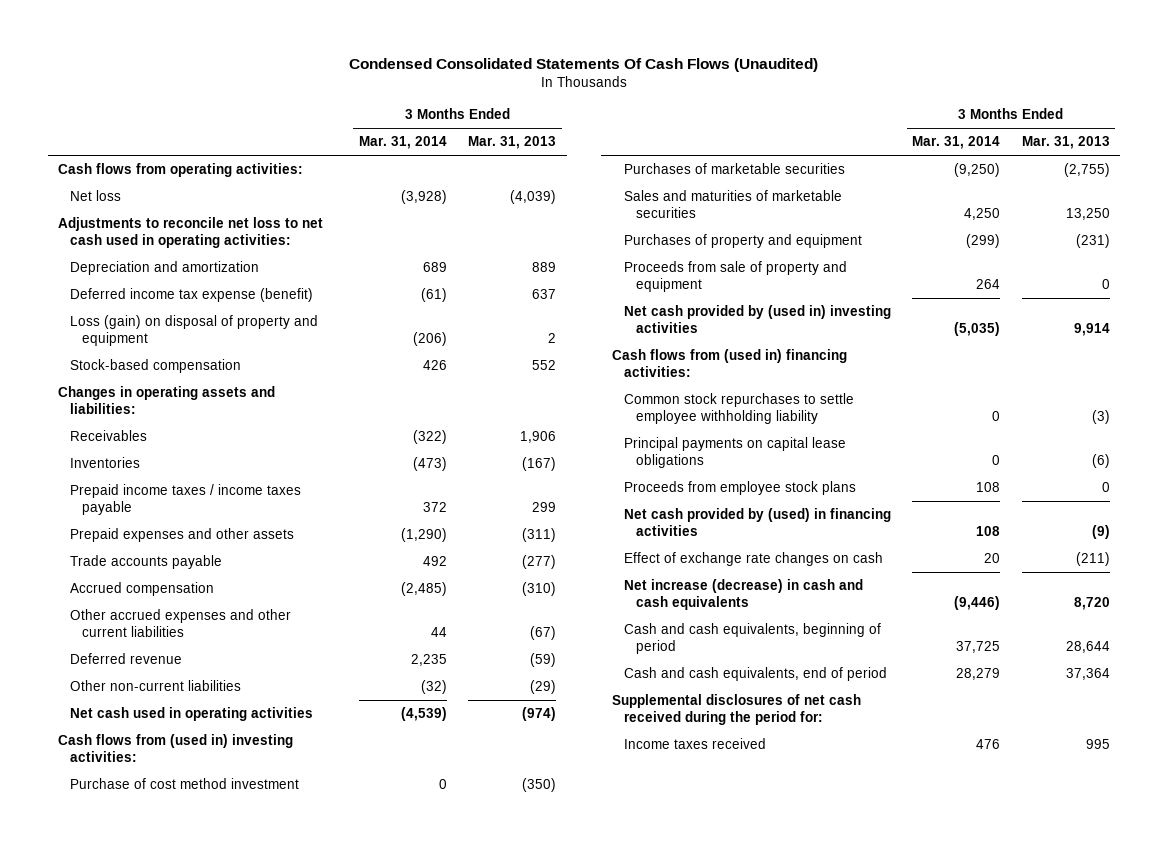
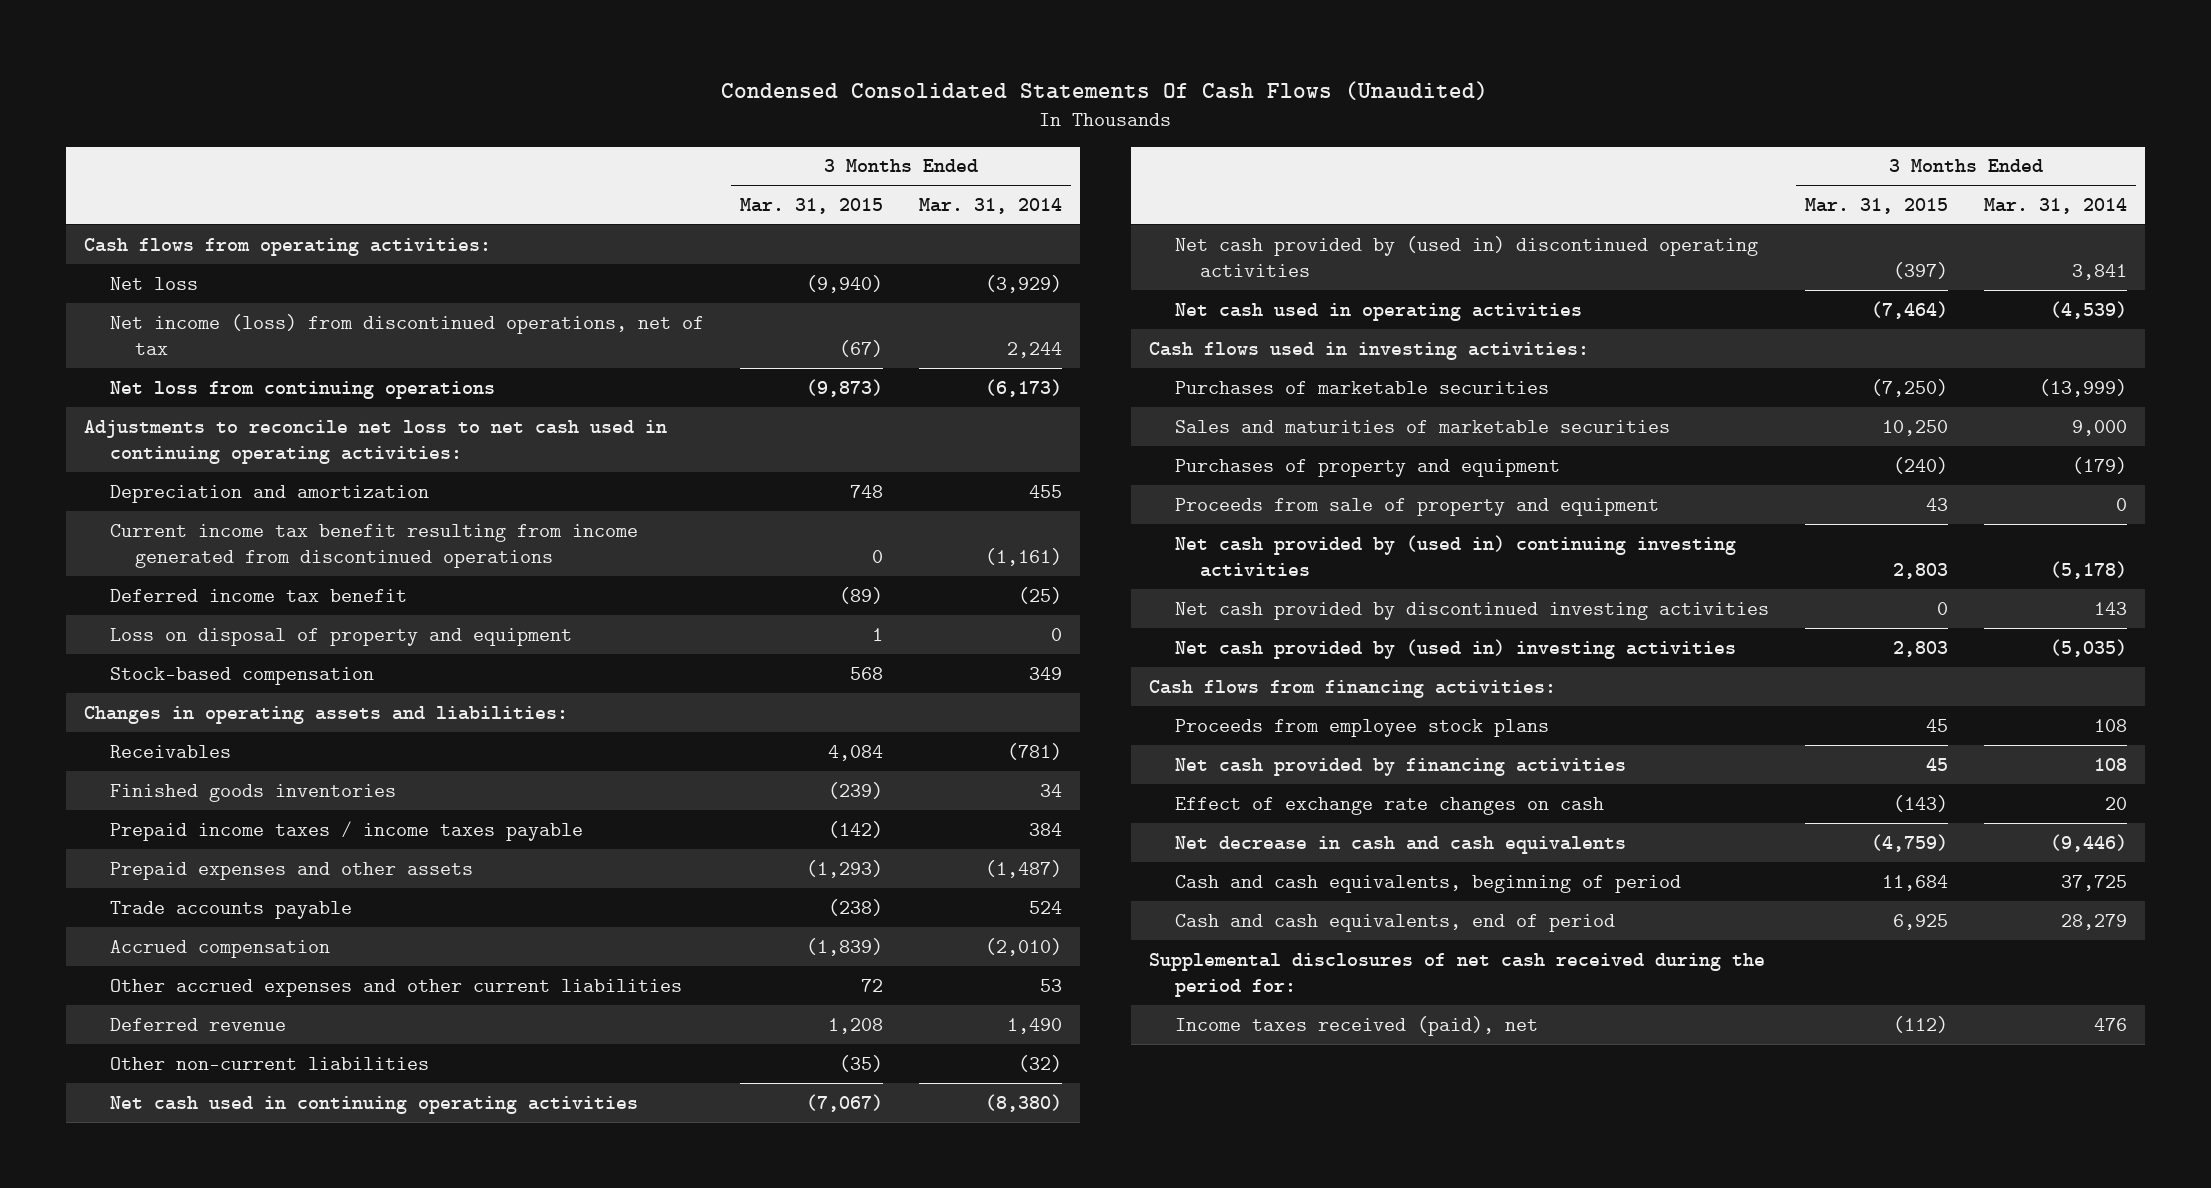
- | 3 Months Ended Mar. 31, 2014 | 3 Months Ended Mar. 31, 2013
+ | 3 Months Ended Mar. 31, 2015 | 3 Months Ended Mar. 31, 2014
- Net loss | (3,928) | (4,039)
- Adjustments to reconcile net loss to net cash used in operating activities:
- Depreciation and amortization | 689 | 889
- Deferred income tax expense (benefit) | (61) | 637
- Loss (gain) on disposal of property and equipment | (206) | 2
- Stock-based compensation | 426 | 552
+ Net loss | (9,940) | (3,929)
+ Net income (loss) from discontinued operations, net of tax | (67) | 2,244
+ Net loss from continuing operations | (9,873) | (6,173)
+ Adjustments to reconcile net loss to net cash used in continuing operating activities:
+ Depreciation and amortization | 748 | 455
+ Current income tax benefit resulting from income generated from discontinued operations | 0 | (1,161)
+ Deferred income tax benefit | (89) | (25)
+ Loss on disposal of property and equipment | 1 | 0
+ Stock-based compensation | 568 | 349
- Receivables | (322) | 1,906
- Inventories | (473) | (167)
- Prepaid income taxes / income taxes payable | 372 | 299
- Prepaid expenses and other assets | (1,290) | (311)
- Trade accounts payable | 492 | (277)
- Accrued compensation | (2,485) | (310)
- Other accrued expenses and other current liabilities | 44 | (67)
- Deferred revenue | 2,235 | (59)
+ Receivables | 4,084 | (781)
+ Finished goods inventories | (239) | 34
+ Prepaid income taxes / income taxes payable | (142) | 384
+ Prepaid expenses and other assets | (1,293) | (1,487)
+ Trade accounts payable | (238) | 524
+ Accrued compensation | (1,839) | (2,010)
+ Other accrued expenses and other current liabilities | 72 | 53
+ Deferred revenue | 1,208 | 1,490
+ Net cash used in continuing operating activities | (7,067) | (8,380)
+ Net cash provided by (used in) discontinued operating activities | (397) | 3,841
- Cash flows from (used in) investing activities:
- Purchase of cost method investment | 0 | (350)
- Purchases of marketable securities | (9,250) | (2,755)
- Sales and maturities of marketable securities | 4,250 | 13,250
- Purchases of property and equipment | (299) | (231)
- Proceeds from sale of property and equipment | 264 | 0
+ Cash flows used in investing activities:
+ Purchases of marketable securities | (7,250) | (13,999)
+ Sales and maturities of marketable securities | 10,250 | 9,000
+ Purchases of property and equipment | (240) | (179)
+ Proceeds from sale of property and equipment | 43 | 0
+ Net cash provided by (used in) continuing investing activities | 2,803 | (5,178)
+ Net cash provided by discontinued investing activities | 0 | 143
- Cash flows from (used in) financing activities:
- Common stock repurchases to settle employee withholding liability | 0 | (3)
- Principal payments on capital lease obligations | 0 | (6)
+ Cash flows from financing activities:
- Net cash provided by (used) in financing activities | 108 | (9)
+ Net cash provided by financing activities | 45 | 108
- Net increase (decrease) in cash and cash equivalents | (9,446) | 8,720
+ Net decrease in cash and cash equivalents | (4,759) | (9,446)
- Income taxes received | 476 | 995
+ Income taxes received (paid), net | (112) | 476

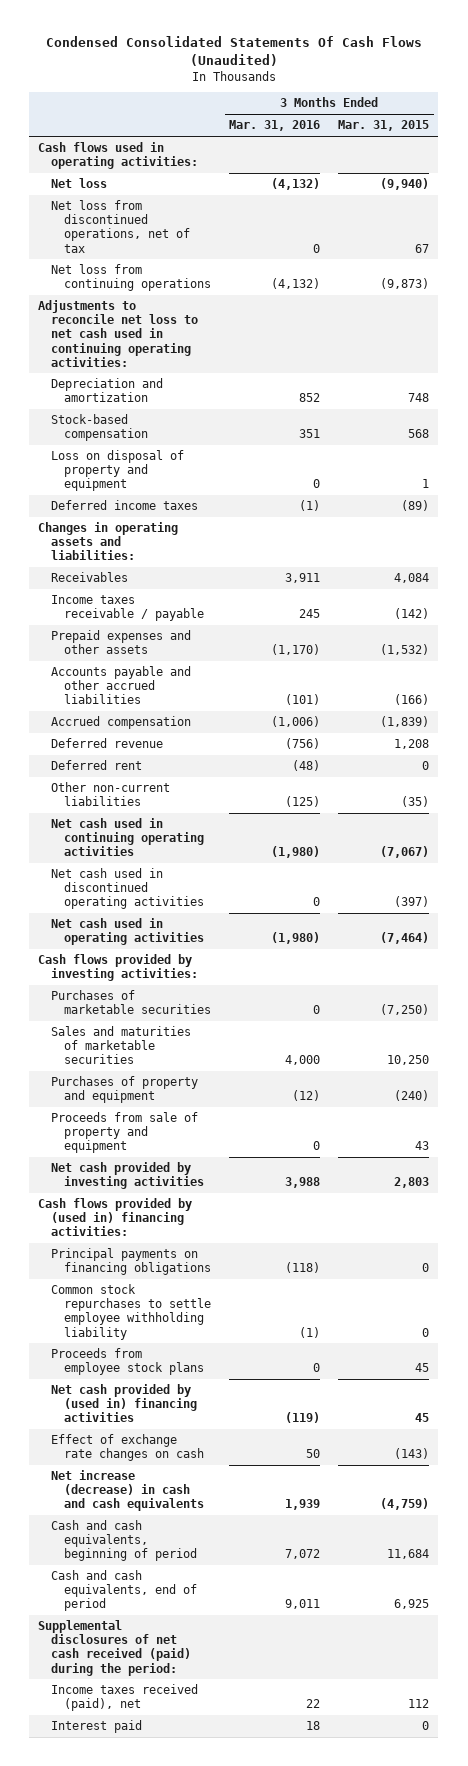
- | 3 Months Ended Mar. 31, 2015 | 3 Months Ended Mar. 31, 2014
+ | 3 Months Ended Mar. 31, 2016 | 3 Months Ended Mar. 31, 2015
- Cash flows from operating activities:
+ Cash flows used in operating activities:
- Net income (loss) from discontinued operations, net of tax | (67) | 2,244
+ Net loss from discontinued operations, net of tax | 0 | 67
- Current income tax benefit resulting from income generated from discontinued operations | 0 | (1,161)
- Deferred income tax benefit | (89) | (25)
moved down: Loss on disposal of property and equipment | 0 | 1
+ Deferred income taxes | (1) | (89)
- Finished goods inventories | (239) | 34
- Prepaid income taxes / income taxes payable | (142) | 384
- Prepaid expenses and other assets | (1,293) | (1,487)
- Trade accounts payable | (238) | 524
+ Income taxes receivable / payable | 245 | (142)
+ Prepaid expenses and other assets | (1,170) | (1,532)
+ Accounts payable and other accrued liabilities | (101) | (166)
- Other accrued expenses and other current liabilities | 72 | 53
+ Deferred rent | (48) | 0
- Net cash provided by (used in) discontinued operating activities | (397) | 3,841
+ Net cash used in discontinued operating activities | 0 | (397)
- Cash flows used in investing activities:
+ Cash flows provided by investing activities:
- Net cash provided by (used in) continuing investing activities | 2,803 | (5,178)
- Net cash provided by discontinued investing activities | 0 | 143
- Net cash provided by (used in) investing activities | 2,803 | (5,035)
- Cash flows from financing activities:
+ Net cash provided by investing activities | 3,988 | 2,803
+ Cash flows provided by (used in) financing activities:
+ Principal payments on financing obligations | (118) | 0
+ Common stock repurchases to settle employee withholding liability | (1) | 0
- Net cash provided by financing activities | 45 | 108
+ Net cash provided by (used in) financing activities | (119) | 45
- Net decrease in cash and cash equivalents | (4,759) | (9,446)
+ Net increase (decrease) in cash and cash equivalents | 1,939 | (4,759)
- Supplemental disclosures of net cash received during the period for:
- Income taxes received (paid), net | (112) | 476
+ Supplemental disclosures of net cash received (paid) during the period:
+ Income taxes received (paid), net | 22 | 112
+ Interest paid | 18 | 0

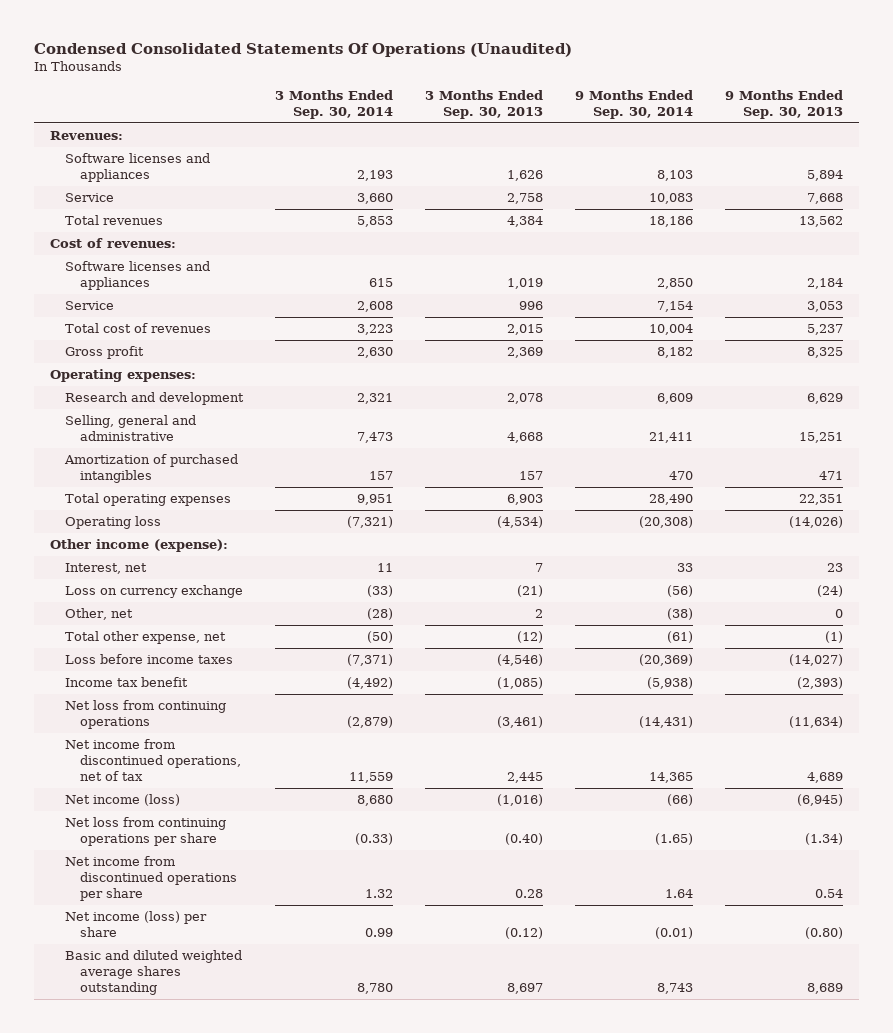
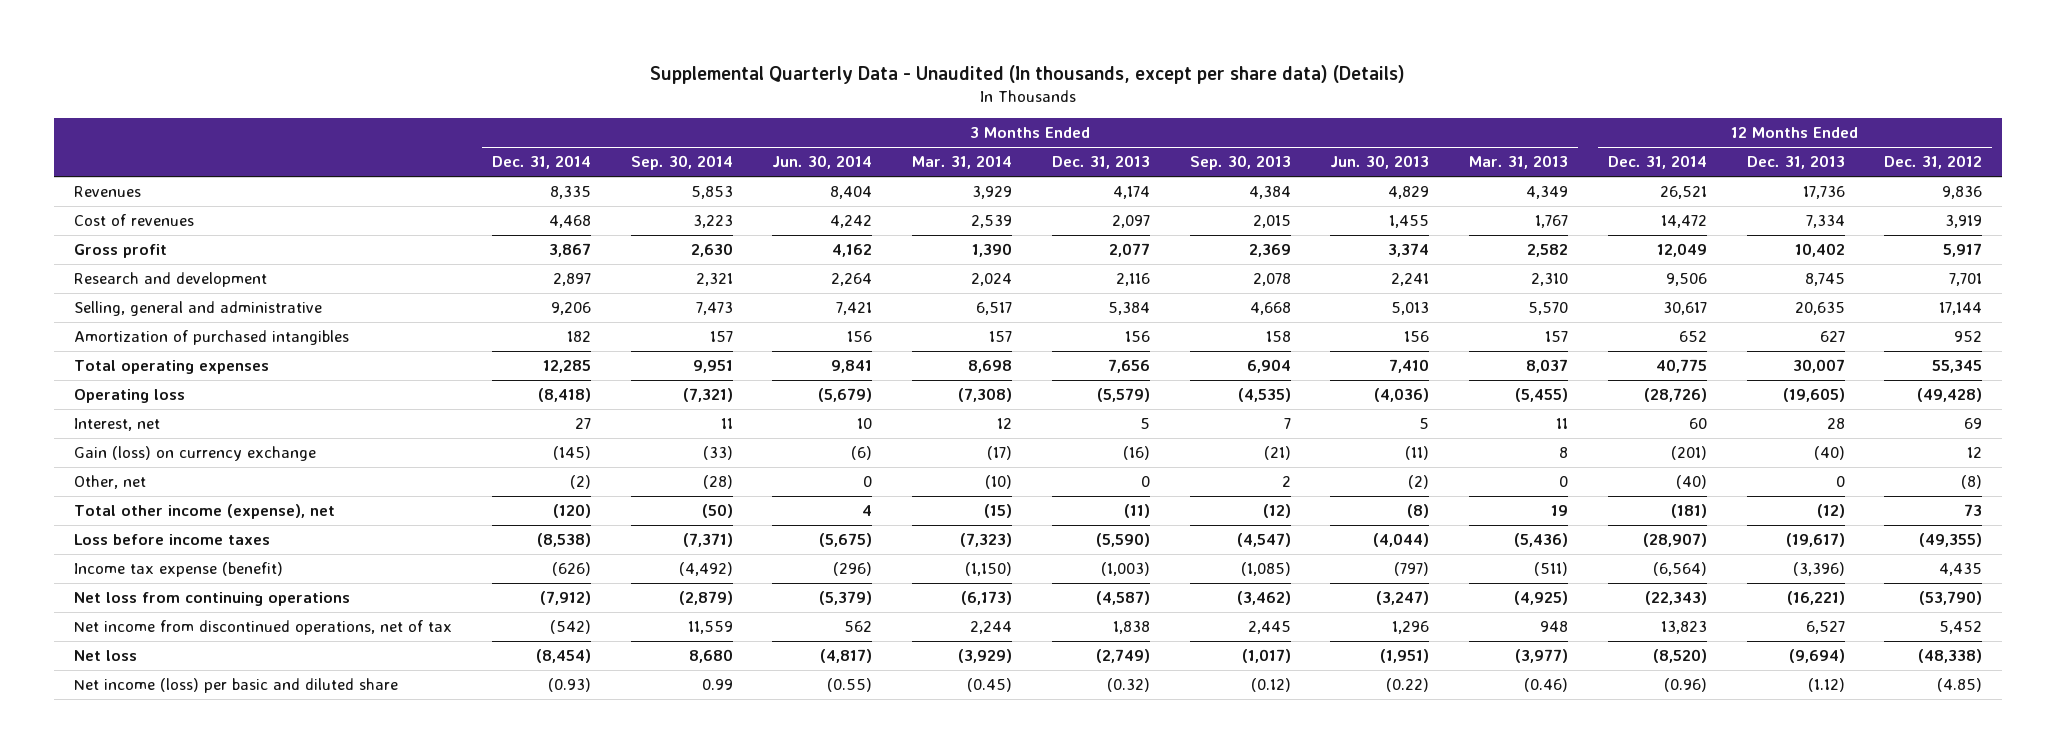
- Condensed Consolidated Statements Of Operations (Unaudited)
+ Supplemental Quarterly Data - Unaudited (In thousands, except per share data) (Details)
- | 3 Months Ended Sep. 30, 2014 | 3 Months Ended Sep. 30, 2013 | 9 Months Ended Sep. 30, 2014 | 9 Months Ended Sep. 30, 2013
+ | 3 Months Ended Dec. 31, 2014 | 3 Months Ended Sep. 30, 2014 | 3 Months Ended Jun. 30, 2014 | 3 Months Ended Mar. 31, 2014 | 3 Months Ended Dec. 31, 2013 | 3 Months Ended Sep. 30, 2013 | 3 Months Ended Jun. 30, 2013 | 3 Months Ended Mar. 31, 2013 | 12 Months Ended Dec. 31, 2014 | 12 Months Ended Dec. 31, 2013 | 12 Months Ended Dec. 31, 2012
- Revenues:
- Software licenses and appliances | 2,193 | 1,626 | 8,103 | 5,894
- Service | 3,660 | 2,758 | 10,083 | 7,668
- Total revenues | 5,853 | 4,384 | 18,186 | 13,562
- Cost of revenues:
- Software licenses and appliances | 615 | 1,019 | 2,850 | 2,184
- Service | 2,608 | 996 | 7,154 | 3,053
- Total cost of revenues | 3,223 | 2,015 | 10,004 | 5,237
+ Revenues | 8,335 | 5,853 | 8,404 | 3,929 | 4,174 | 4,384 | 4,829 | 4,349 | 26,521 | 17,736 | 9,836
+ Cost of revenues | 4,468 | 3,223 | 4,242 | 2,539 | 2,097 | 2,015 | 1,455 | 1,767 | 14,472 | 7,334 | 3,919
- Operating expenses:
- Amortization of purchased intangibles | 157 | 157 | 470 | 471
- Total operating expenses | 9,951 | 6,903 | 28,490 | 22,351
- Operating loss | (7,321) | (4,534) | (20,308) | (14,026)
- Other income (expense):
+ Amortization of purchased intangibles | 182 | 157 | 156 | 157 | 156 | 158 | 156 | 157 | 652 | 627 | 952
+ Total operating expenses | 12,285 | 9,951 | 9,841 | 8,698 | 7,656 | 6,904 | 7,410 | 8,037 | 40,775 | 30,007 | 55,345
+ Operating loss | (8,418) | (7,321) | (5,679) | (7,308) | (5,579) | (4,535) | (4,036) | (5,455) | (28,726) | (19,605) | (49,428)
- Loss on currency exchange | (33) | (21) | (56) | (24)
+ Gain (loss) on currency exchange | (145) | (33) | (6) | (17) | (16) | (21) | (11) | 8 | (201) | (40) | 12
- Total other expense, net | (50) | (12) | (61) | (1)
- Loss before income taxes | (7,371) | (4,546) | (20,369) | (14,027)
- Income tax benefit | (4,492) | (1,085) | (5,938) | (2,393)
- Net loss from continuing operations | (2,879) | (3,461) | (14,431) | (11,634)
+ Total other income (expense), net | (120) | (50) | 4 | (15) | (11) | (12) | (8) | 19 | (181) | (12) | 73
+ Loss before income taxes | (8,538) | (7,371) | (5,675) | (7,323) | (5,590) | (4,547) | (4,044) | (5,436) | (28,907) | (19,617) | (49,355)
+ Income tax expense (benefit) | (626) | (4,492) | (296) | (1,150) | (1,003) | (1,085) | (797) | (511) | (6,564) | (3,396) | 4,435
+ Net loss from continuing operations | (7,912) | (2,879) | (5,379) | (6,173) | (4,587) | (3,462) | (3,247) | (4,925) | (22,343) | (16,221) | (53,790)
- Net income (loss) | 8,680 | (1,016) | (66) | (6,945)
- Net loss from continuing operations per share | (0.33) | (0.40) | (1.65) | (1.34)
- Net income from discontinued operations per share | 1.32 | 0.28 | 1.64 | 0.54
- Net income (loss) per share | 0.99 | (0.12) | (0.01) | (0.80)
- Basic and diluted weighted average shares outstanding | 8,780 | 8,697 | 8,743 | 8,689
+ Net loss | (8,454) | 8,680 | (4,817) | (3,929) | (2,749) | (1,017) | (1,951) | (3,977) | (8,520) | (9,694) | (48,338)
+ Net income (loss) per basic and diluted share | (0.93) | 0.99 | (0.55) | (0.45) | (0.32) | (0.12) | (0.22) | (0.46) | (0.96) | (1.12) | (4.85)

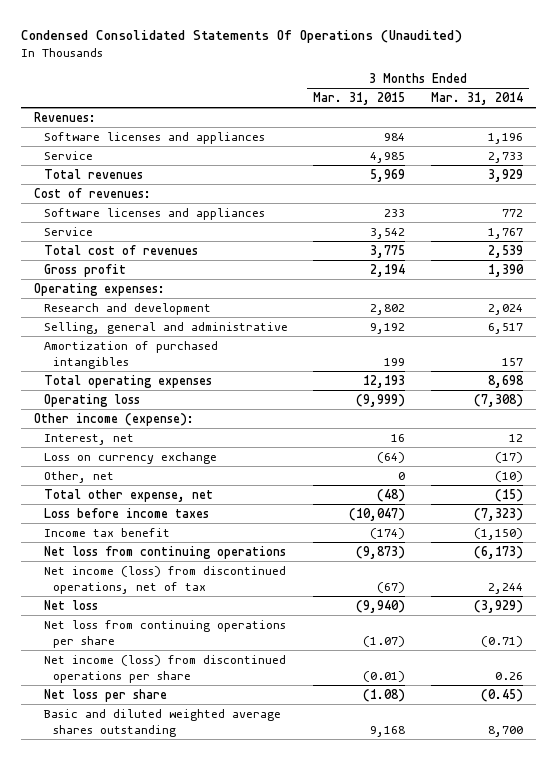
- Supplemental Quarterly Data - Unaudited (In thousands, except per share data) (Details)
+ Condensed Consolidated Statements Of Operations (Unaudited)
- | 3 Months Ended Dec. 31, 2014 | 3 Months Ended Sep. 30, 2014 | 3 Months Ended Jun. 30, 2014 | 3 Months Ended Mar. 31, 2014 | 3 Months Ended Dec. 31, 2013 | 3 Months Ended Sep. 30, 2013 | 3 Months Ended Jun. 30, 2013 | 3 Months Ended Mar. 31, 2013 | 12 Months Ended Dec. 31, 2014 | 12 Months Ended Dec. 31, 2013 | 12 Months Ended Dec. 31, 2012
+ | 3 Months Ended Mar. 31, 2015 | 3 Months Ended Mar. 31, 2014
- Revenues | 8,335 | 5,853 | 8,404 | 3,929 | 4,174 | 4,384 | 4,829 | 4,349 | 26,521 | 17,736 | 9,836
- Cost of revenues | 4,468 | 3,223 | 4,242 | 2,539 | 2,097 | 2,015 | 1,455 | 1,767 | 14,472 | 7,334 | 3,919
+ Revenues:
+ Software licenses and appliances | 984 | 1,196
+ Service | 4,985 | 2,733
+ Total revenues | 5,969 | 3,929
+ Cost of revenues:
+ Software licenses and appliances | 233 | 772
+ Service | 3,542 | 1,767
+ Total cost of revenues | 3,775 | 2,539
+ Operating expenses:
+ Other income (expense):
- Gain (loss) on currency exchange | (145) | (33) | (6) | (17) | (16) | (21) | (11) | 8 | (201) | (40) | 12
+ Loss on currency exchange | (64) | (17)
- Total other income (expense), net | (120) | (50) | 4 | (15) | (11) | (12) | (8) | 19 | (181) | (12) | 73
+ Total other expense, net | (48) | (15)
- Income tax expense (benefit) | (626) | (4,492) | (296) | (1,150) | (1,003) | (1,085) | (797) | (511) | (6,564) | (3,396) | 4,435
+ Income tax benefit | (174) | (1,150)
- Net income from discontinued operations, net of tax | (542) | 11,559 | 562 | 2,244 | 1,838 | 2,445 | 1,296 | 948 | 13,823 | 6,527 | 5,452
+ Net income (loss) from discontinued operations, net of tax | (67) | 2,244
- Net income (loss) per basic and diluted share | (0.93) | 0.99 | (0.55) | (0.45) | (0.32) | (0.12) | (0.22) | (0.46) | (0.96) | (1.12) | (4.85)
+ Net loss from continuing operations per share | (1.07) | (0.71)
+ Net income (loss) from discontinued operations per share | (0.01) | 0.26
+ Net loss per share | (1.08) | (0.45)
+ Basic and diluted weighted average shares outstanding | 9,168 | 8,700

